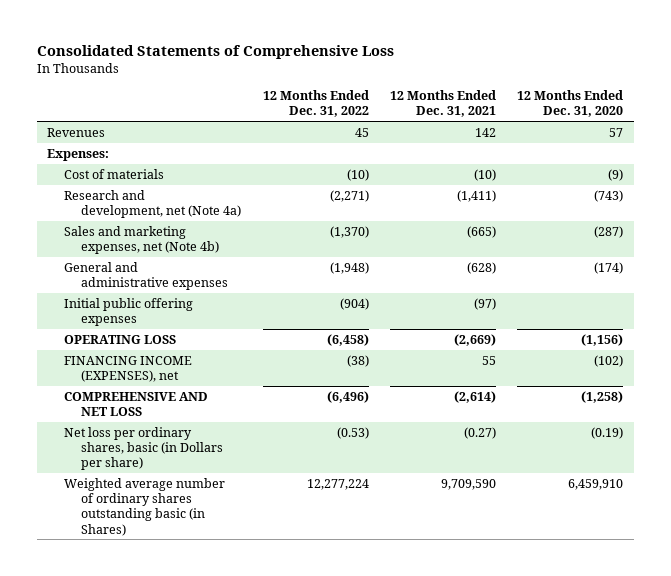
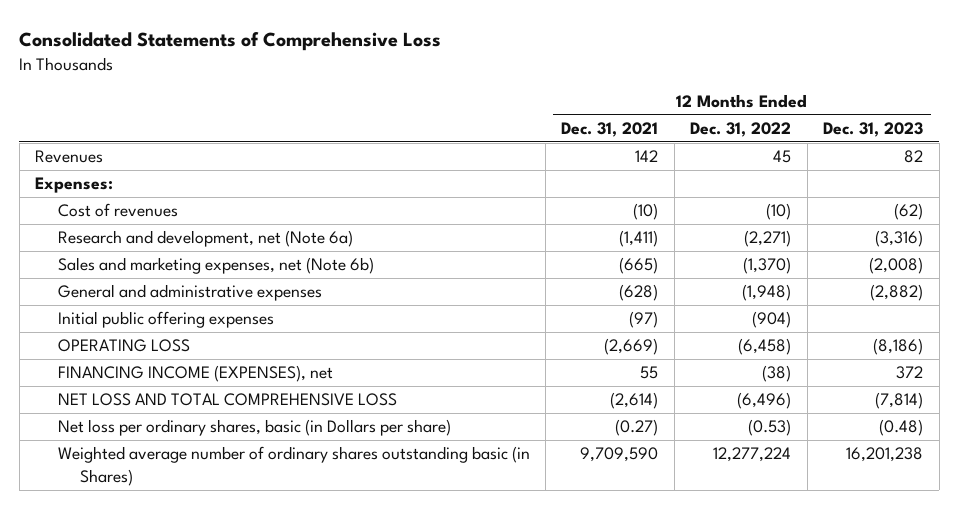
- | 12 Months Ended Dec. 31, 2022 | 12 Months Ended Dec. 31, 2021 | 12 Months Ended Dec. 31, 2020
+ | 12 Months Ended Dec. 31, 2021 | 12 Months Ended Dec. 31, 2022 | 12 Months Ended Dec. 31, 2023
- Cost of materials | (10) | (10) | (9)
- Research and development, net (Note 4a) | (2,271) | (1,411) | (743)
- Sales and marketing expenses, net (Note 4b) | (1,370) | (665) | (287)
+ Cost of revenues | (10) | (10) | (62)
+ Research and development, net (Note 6a) | (1,411) | (2,271) | (3,316)
+ Sales and marketing expenses, net (Note 6b) | (665) | (1,370) | (2,008)
- COMPREHENSIVE AND NET LOSS | (6,496) | (2,614) | (1,258)
+ NET LOSS AND TOTAL COMPREHENSIVE LOSS | (2,614) | (6,496) | (7,814)

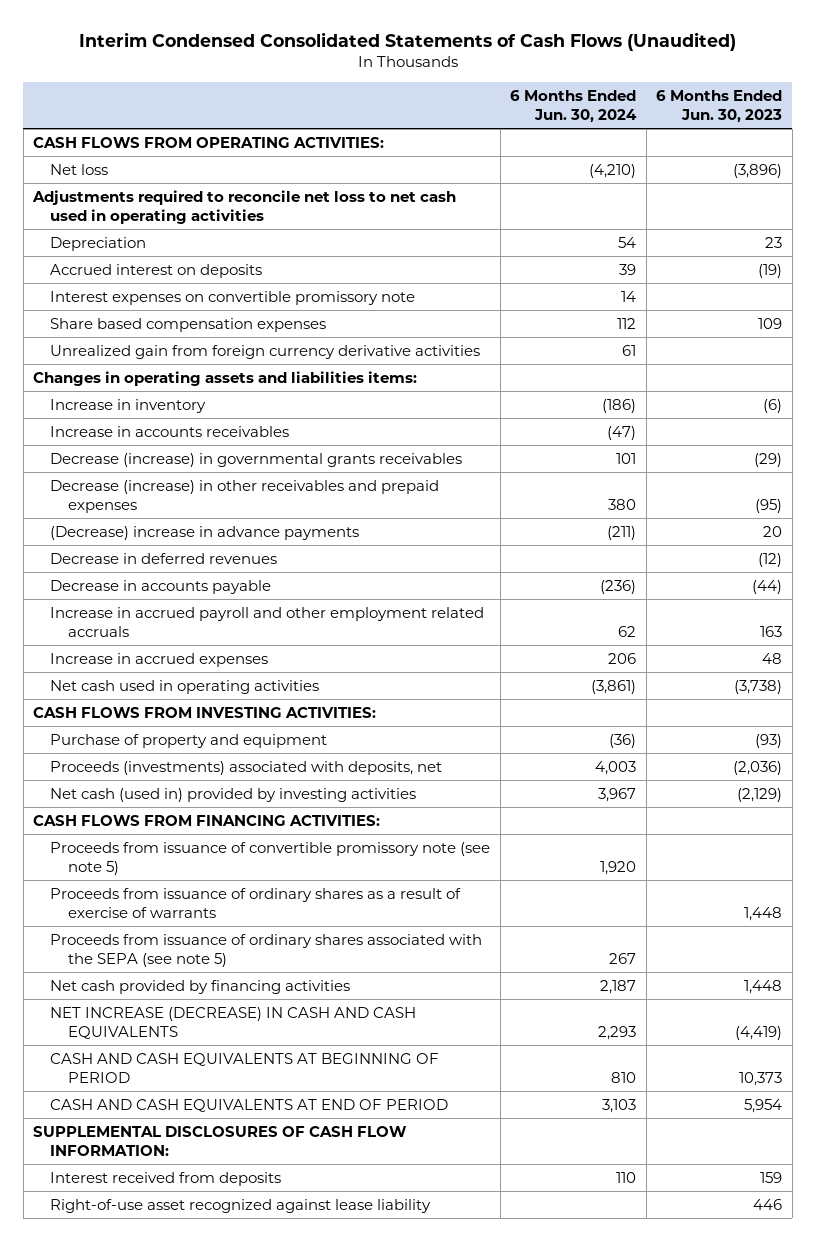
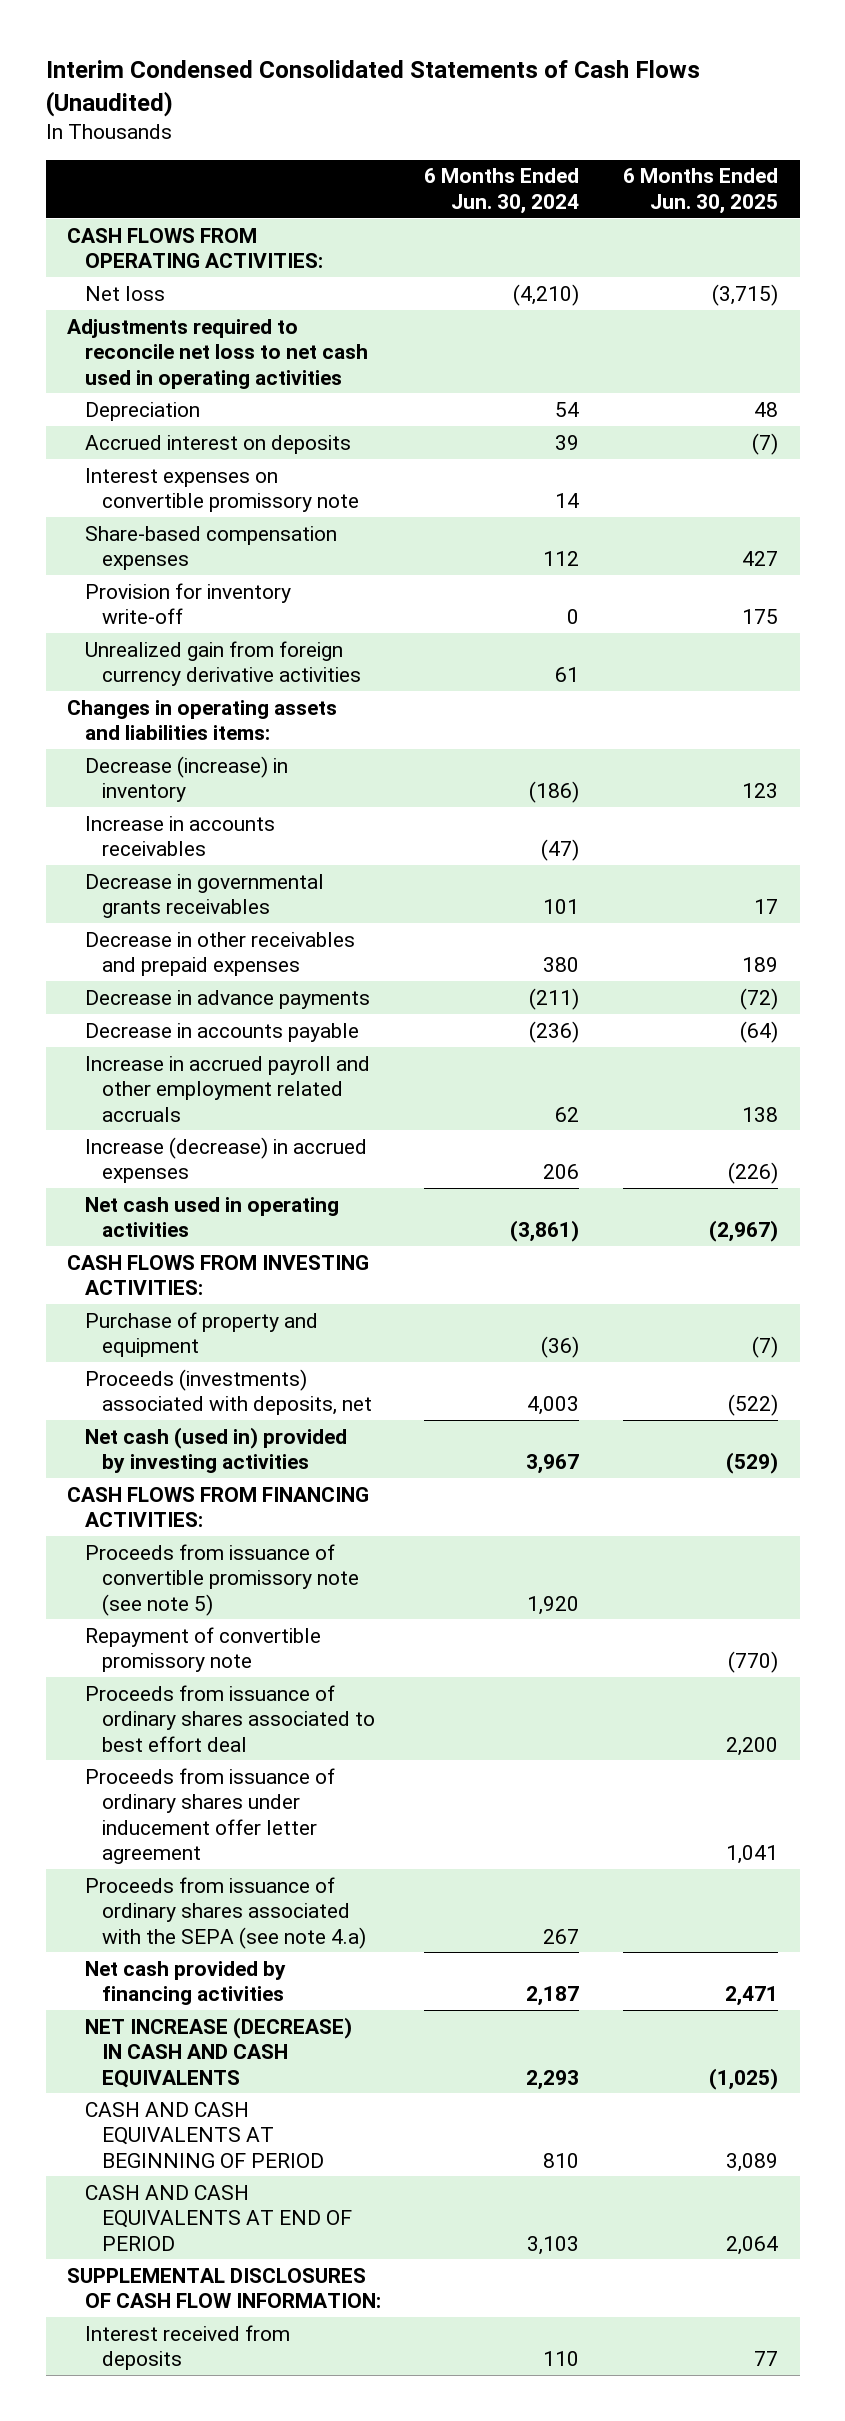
- | 6 Months Ended Jun. 30, 2024 | 6 Months Ended Jun. 30, 2023
+ | 6 Months Ended Jun. 30, 2024 | 6 Months Ended Jun. 30, 2025
- Share based compensation expenses | 112 | 109
+ Share-based compensation expenses | 112 | 427
+ Provision for inventory write-off | 0 | 175
- Increase in inventory | (186) | (6)
+ Decrease (increase) in inventory | (186) | 123
- Decrease (increase) in governmental grants receivables | 101 | (29)
- Decrease (increase) in other receivables and prepaid expenses | 380 | (95)
- (Decrease) increase in advance payments | (211) | 20
- Decrease in deferred revenues | | (12)
+ Decrease in governmental grants receivables | 101 | 17
+ Decrease in other receivables and prepaid expenses | 380 | 189
+ Decrease in advance payments | (211) | (72)
- Increase in accrued expenses | 206 | 48
+ Increase (decrease) in accrued expenses | 206 | (226)
- Proceeds from issuance of ordinary shares as a result of exercise of warrants | | 1,448
- Proceeds from issuance of ordinary shares associated with the SEPA (see note 5) | 267 |
+ Repayment of convertible promissory note | | (770)
+ Proceeds from issuance of ordinary shares associated to best effort deal | | 2,200
+ Proceeds from issuance of ordinary shares under inducement offer letter agreement | | 1,041
+ Proceeds from issuance of ordinary shares associated with the SEPA (see note 4.a) | 267 |
- Right-of-use asset recognized against lease liability | | 446

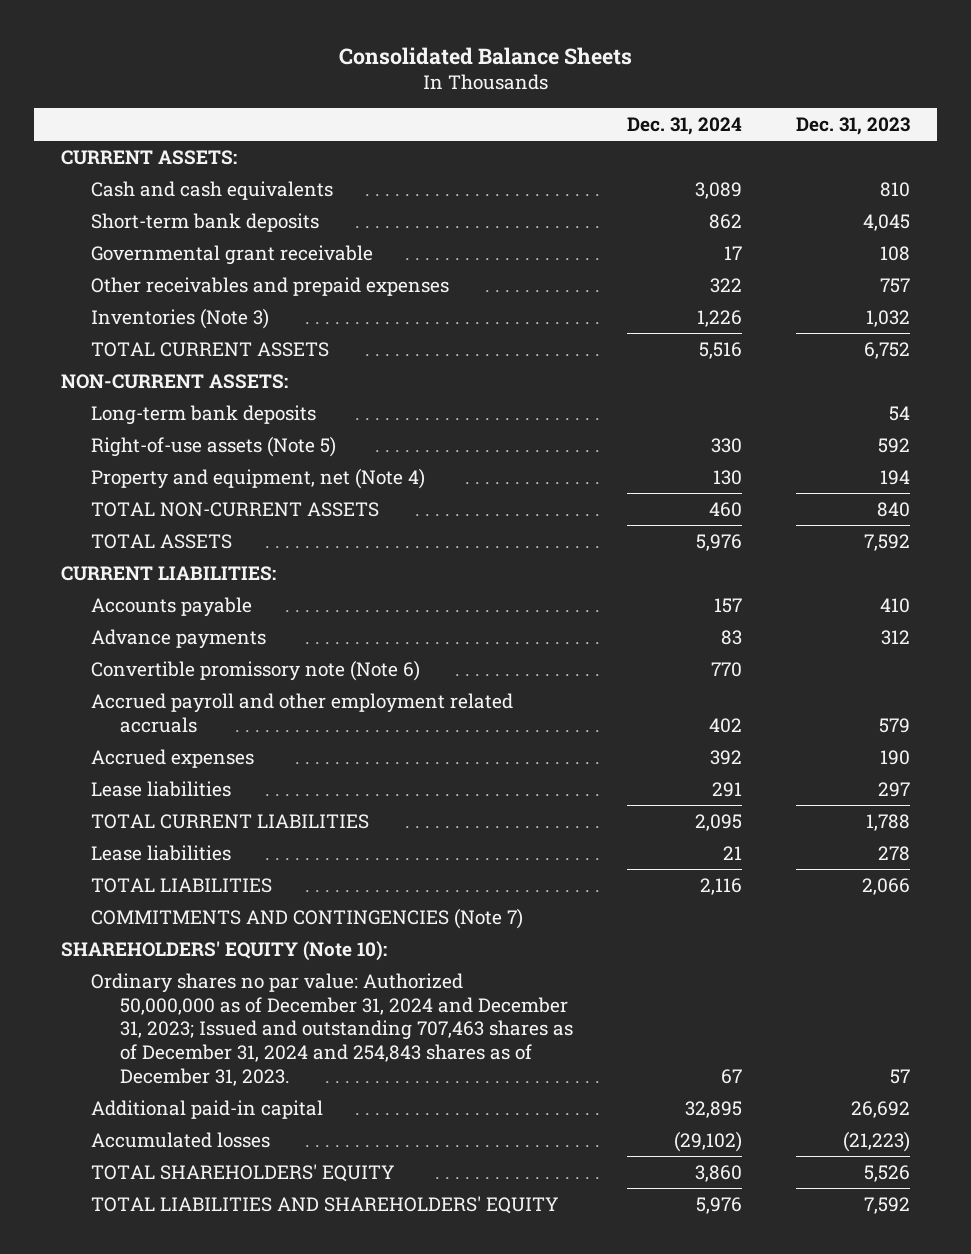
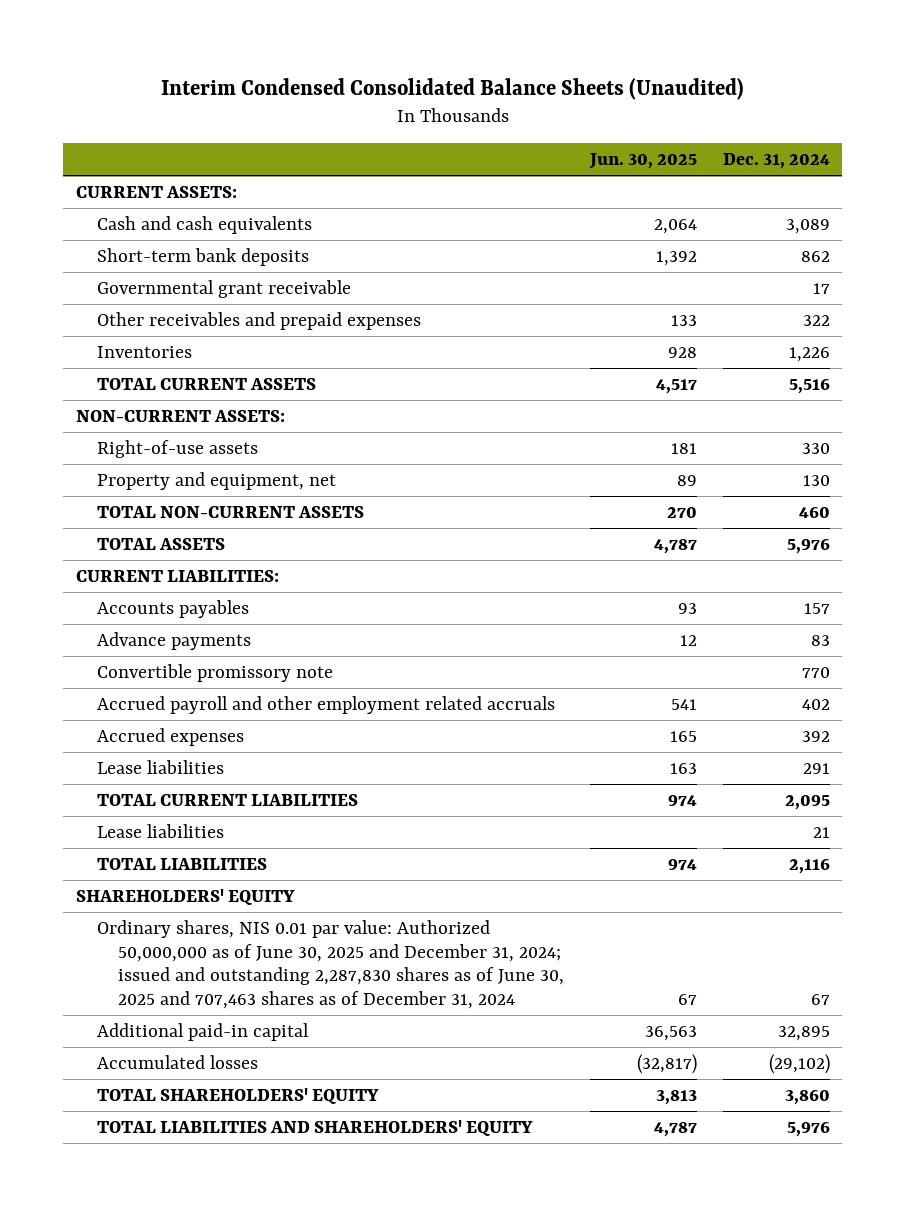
- Consolidated Balance Sheets
+ Interim Condensed Consolidated Balance Sheets (Unaudited)
- | Dec. 31, 2024 | Dec. 31, 2023
+ | Jun. 30, 2025 | Dec. 31, 2024
- Inventories (Note 3) | 1,226 | 1,032
+ Inventories | 928 | 1,226
- Long-term bank deposits | | 54
- Right-of-use assets (Note 5) | 330 | 592
- Property and equipment, net (Note 4) | 130 | 194
+ Right-of-use assets | 181 | 330
+ Property and equipment, net | 89 | 130
- Accounts payable | 157 | 410
+ Accounts payables | 93 | 157
- Convertible promissory note (Note 6) | 770 |
+ Convertible promissory note | | 770
- COMMITMENTS AND CONTINGENCIES (Note 7)
- SHAREHOLDERS' EQUITY (Note 10):
- Ordinary shares no par value: Authorized 50,000,000 as of December 31, 2024 and December 31, 2023; Issued and outstanding 707,463 shares as of December 31, 2024 and 254,843 shares as of December 31, 2023. | 67 | 57
+ SHAREHOLDERS' EQUITY
+ Ordinary shares, NIS 0.01 par value: Authorized 50,000,000 as of June 30, 2025 and December 31, 2024; issued and outstanding 2,287,830 shares as of June 30, 2025 and 707,463 shares as of December 31, 2024 | 67 | 67

